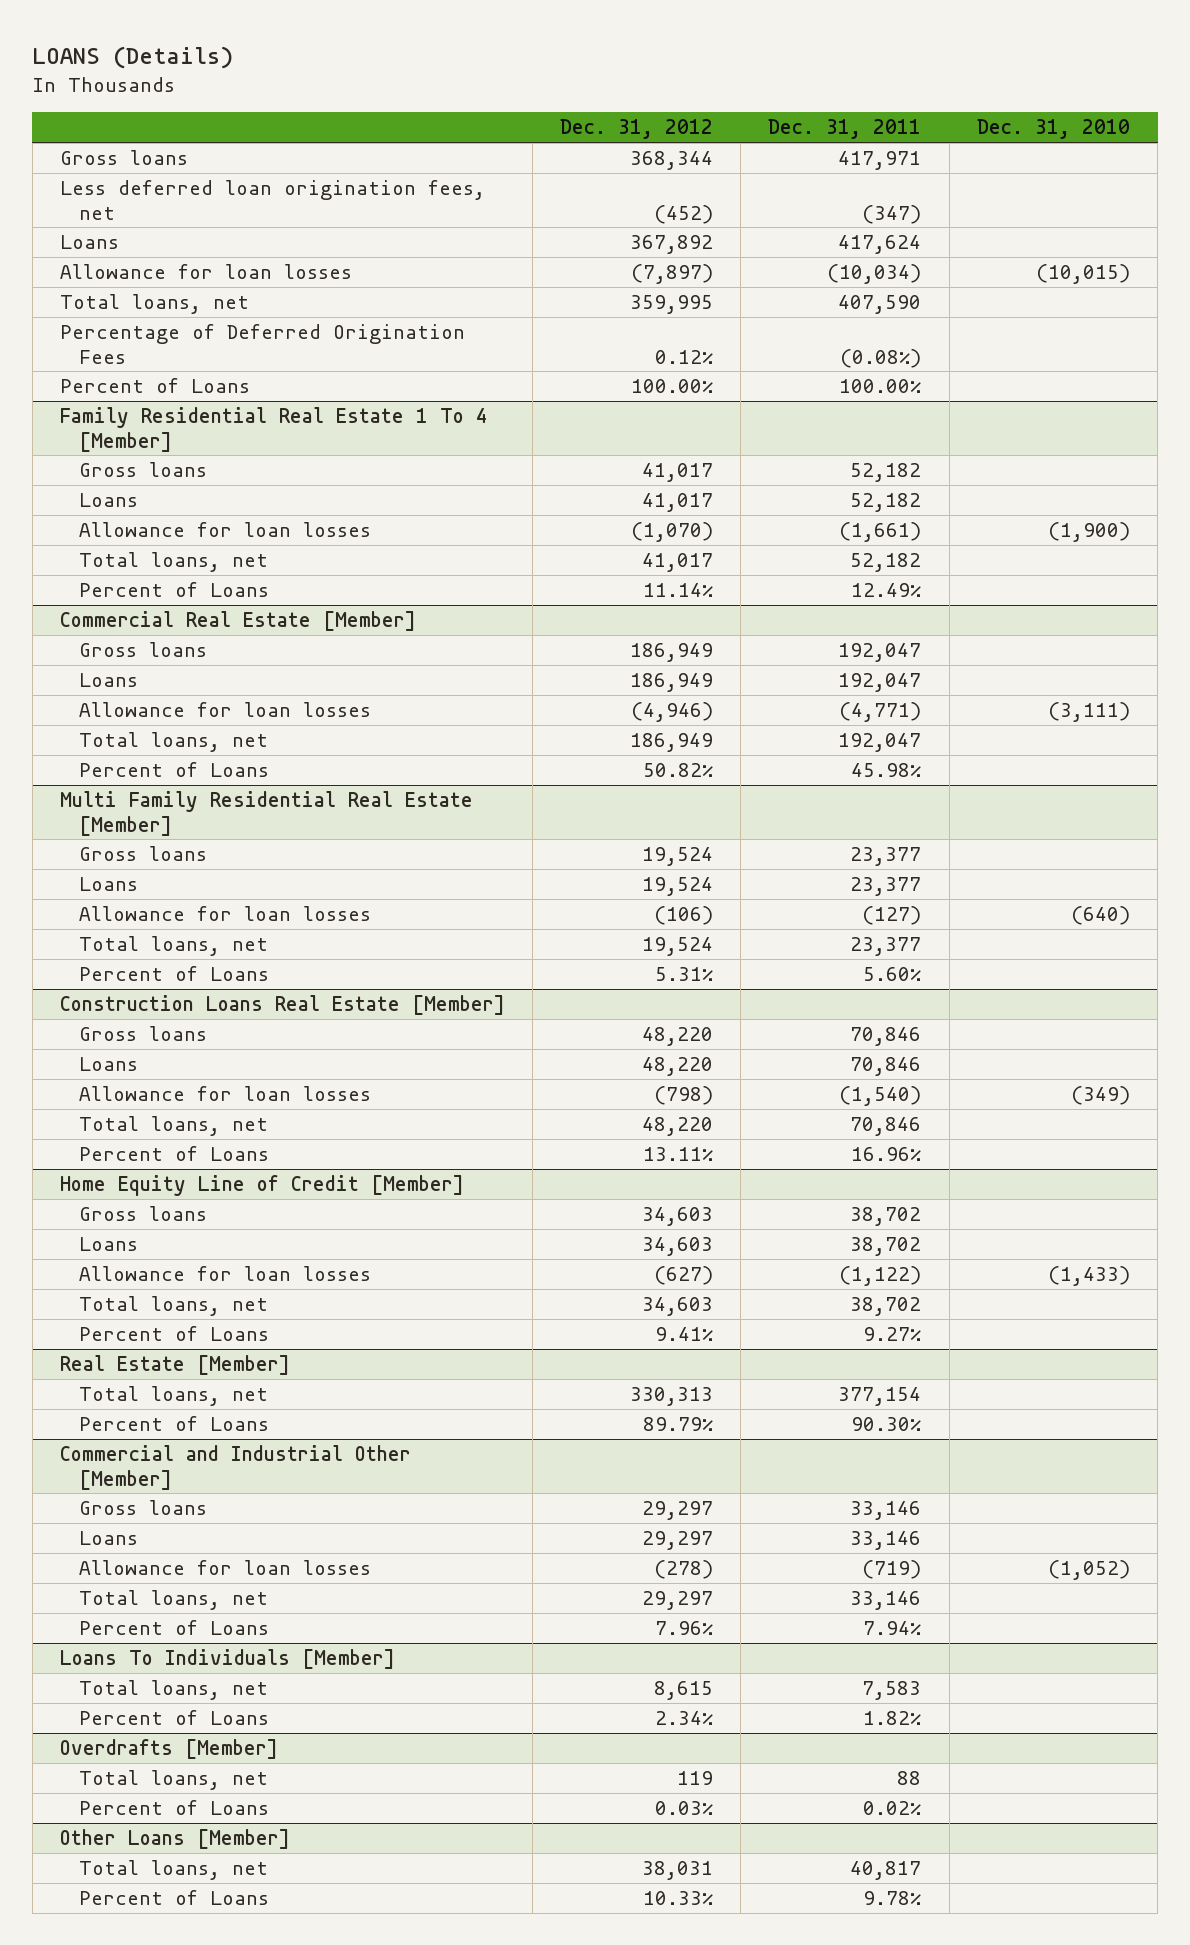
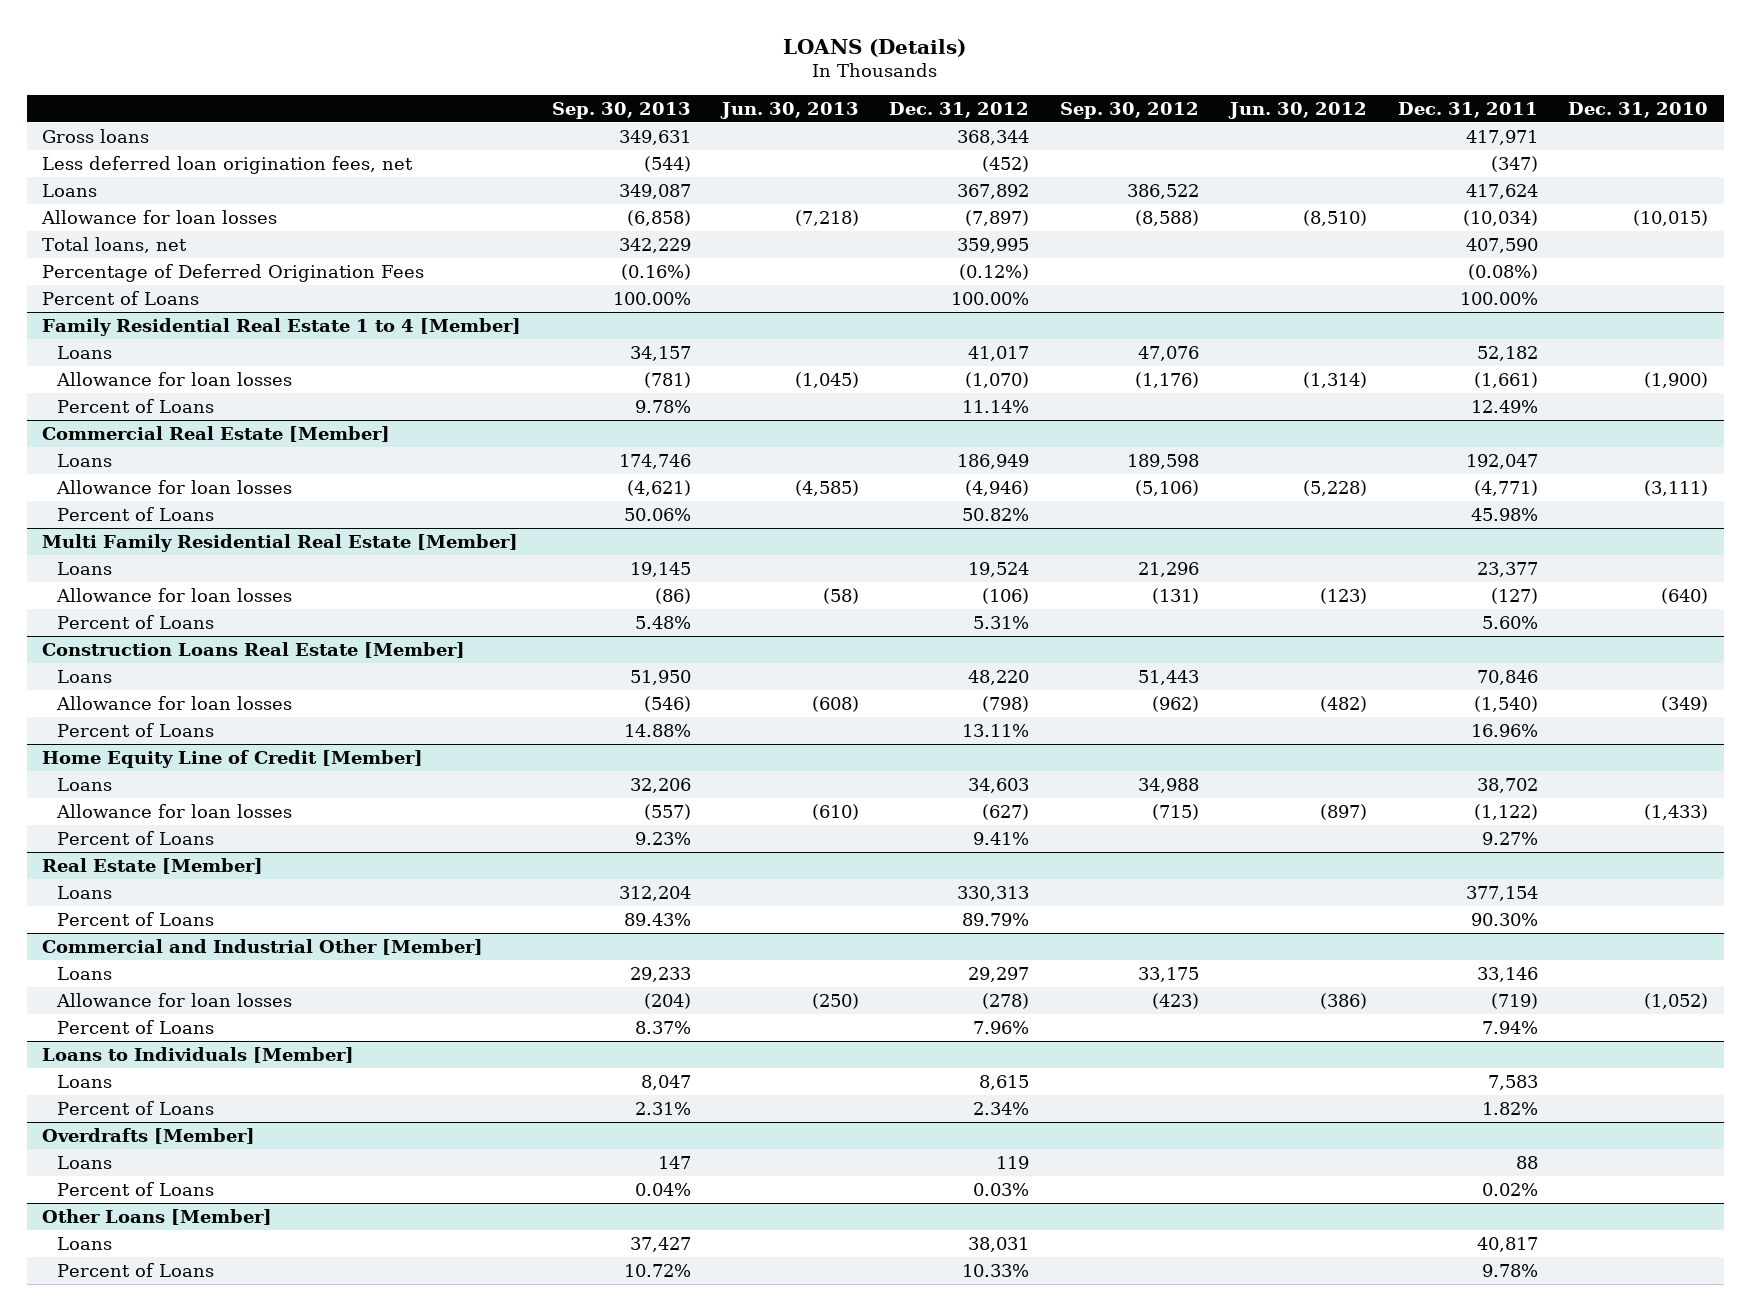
- | Dec. 31, 2012 | Dec. 31, 2011 | Dec. 31, 2010
+ | Sep. 30, 2013 | Jun. 30, 2013 | Dec. 31, 2012 | Sep. 30, 2012 | Jun. 30, 2012 | Dec. 31, 2011 | Dec. 31, 2010
- Percentage of Deferred Origination Fees | 0.12% | (0.08%) |
+ Percentage of Deferred Origination Fees | (0.16%) | | (0.12%) | | | (0.08%) |
- Family Residential Real Estate 1 To 4 [Member]
- Gross loans | 41,017 | 52,182 |
+ Family Residential Real Estate 1 to 4 [Member]
- Total loans, net | 41,017 | 52,182 |
@ Commercial Real Estate [Member]
- Gross loans | 186,949 | 192,047 |
- Total loans, net | 186,949 | 192,047 |
@ Multi Family Residential Real Estate [Member]
- Gross loans | 19,524 | 23,377 |
- Total loans, net | 19,524 | 23,377 |
@ Construction Loans Real Estate [Member]
- Gross loans | 48,220 | 70,846 |
- Total loans, net | 48,220 | 70,846 |
@ Home Equity Line of Credit [Member]
- Gross loans | 34,603 | 38,702 |
- Total loans, net | 34,603 | 38,702 |
@ Real Estate [Member]
- Total loans, net | 330,313 | 377,154 |
+ Loans | 312,204 | | 330,313 | | | 377,154 |
@ Commercial and Industrial Other [Member]
- Gross loans | 29,297 | 33,146 |
- Total loans, net | 29,297 | 33,146 |
- Loans To Individuals [Member]
- Total loans, net | 8,615 | 7,583 |
+ Loans to Individuals [Member]
+ Loans | 8,047 | | 8,615 | | | 7,583 |
@ Overdrafts [Member]
- Total loans, net | 119 | 88 |
+ Loans | 147 | | 119 | | | 88 |
@ Other Loans [Member]
- Total loans, net | 38,031 | 40,817 |
+ Loans | 37,427 | | 38,031 | | | 40,817 |

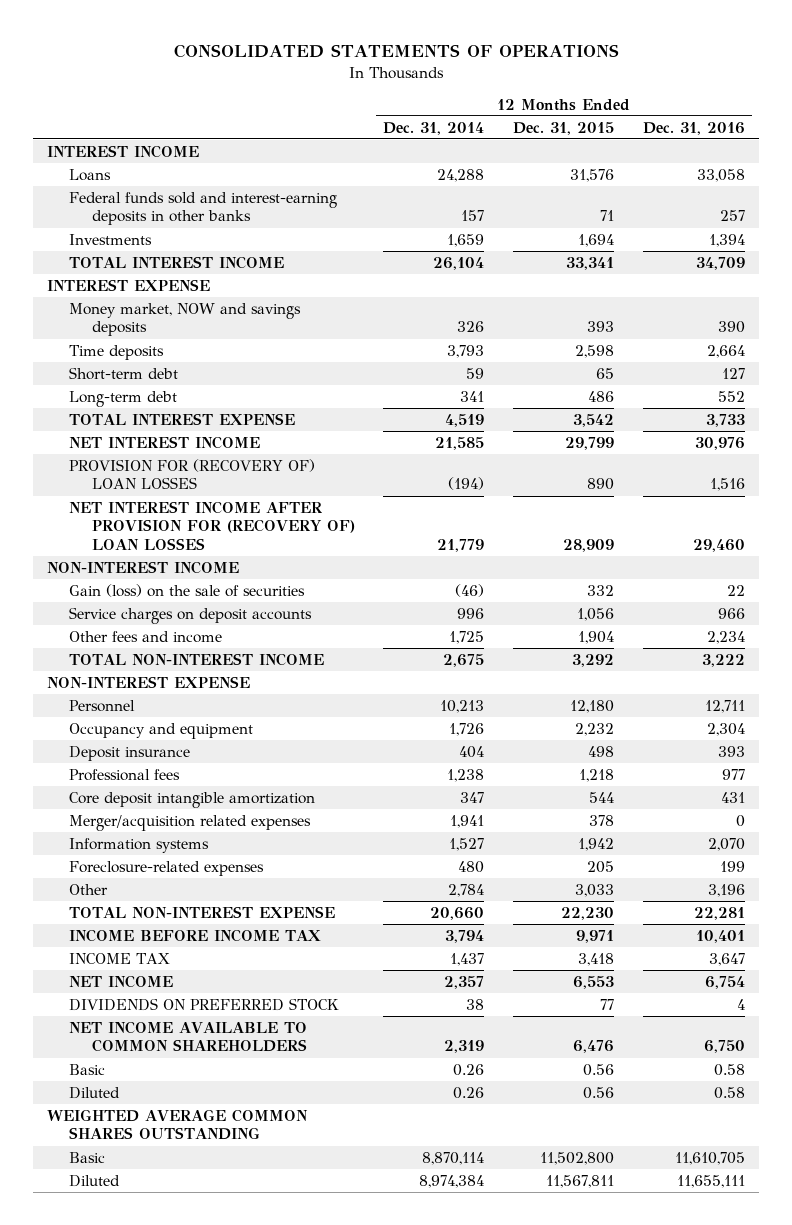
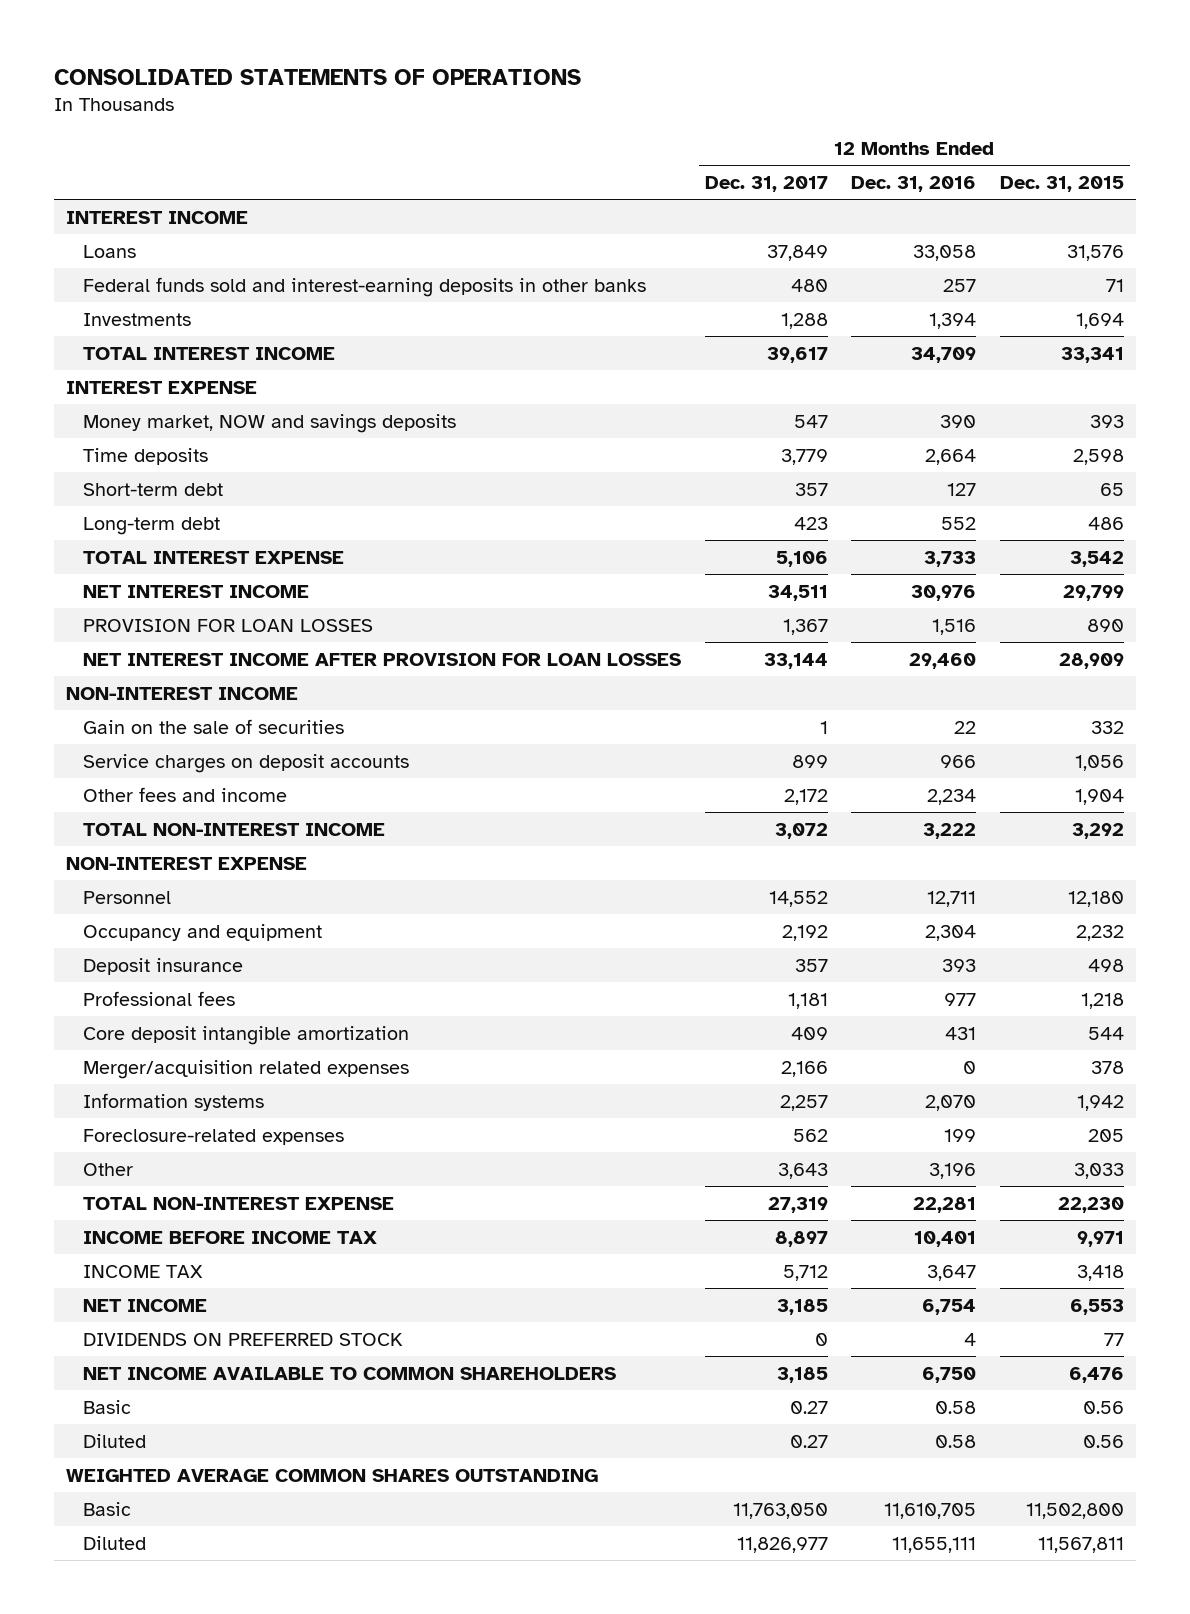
- | 12 Months Ended Dec. 31, 2014 | 12 Months Ended Dec. 31, 2015 | 12 Months Ended Dec. 31, 2016
+ | 12 Months Ended Dec. 31, 2017 | 12 Months Ended Dec. 31, 2016 | 12 Months Ended Dec. 31, 2015
- PROVISION FOR (RECOVERY OF) LOAN LOSSES | (194) | 890 | 1,516
- NET INTEREST INCOME AFTER PROVISION FOR (RECOVERY OF) LOAN LOSSES | 21,779 | 28,909 | 29,460
+ PROVISION FOR LOAN LOSSES | 1,367 | 1,516 | 890
+ NET INTEREST INCOME AFTER PROVISION FOR LOAN LOSSES | 33,144 | 29,460 | 28,909
- Gain (loss) on the sale of securities | (46) | 332 | 22
+ Gain on the sale of securities | 1 | 22 | 332

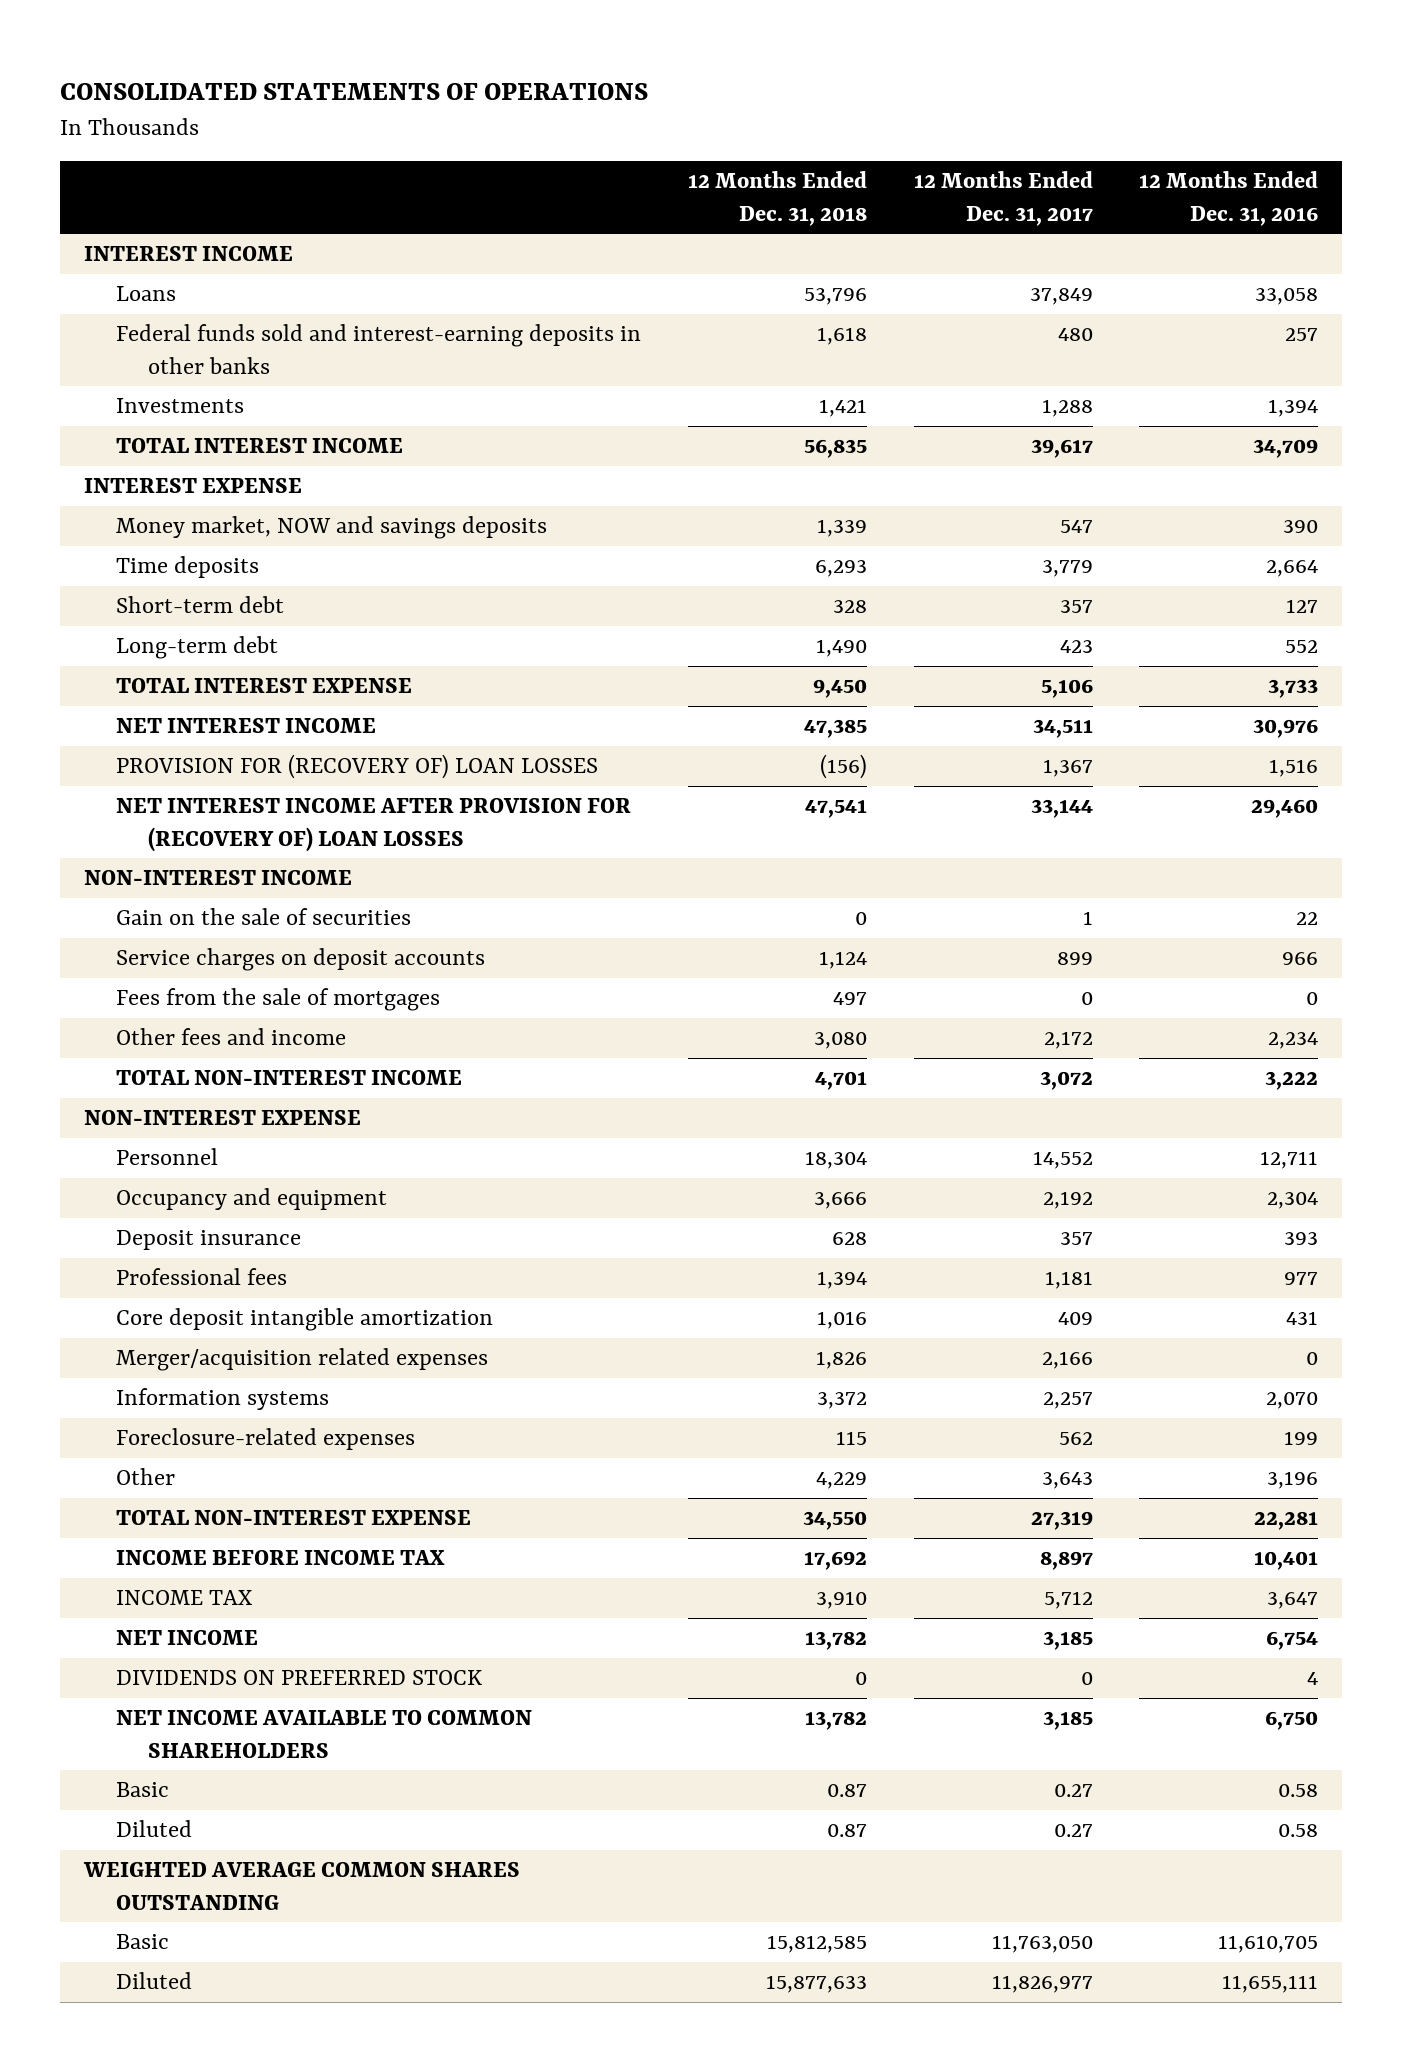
- | 12 Months Ended Dec. 31, 2017 | 12 Months Ended Dec. 31, 2016 | 12 Months Ended Dec. 31, 2015
+ | 12 Months Ended Dec. 31, 2018 | 12 Months Ended Dec. 31, 2017 | 12 Months Ended Dec. 31, 2016
- PROVISION FOR LOAN LOSSES | 1,367 | 1,516 | 890
- NET INTEREST INCOME AFTER PROVISION FOR LOAN LOSSES | 33,144 | 29,460 | 28,909
+ PROVISION FOR (RECOVERY OF) LOAN LOSSES | (156) | 1,367 | 1,516
+ NET INTEREST INCOME AFTER PROVISION FOR (RECOVERY OF) LOAN LOSSES | 47,541 | 33,144 | 29,460
+ Fees from the sale of mortgages | 497 | 0 | 0

